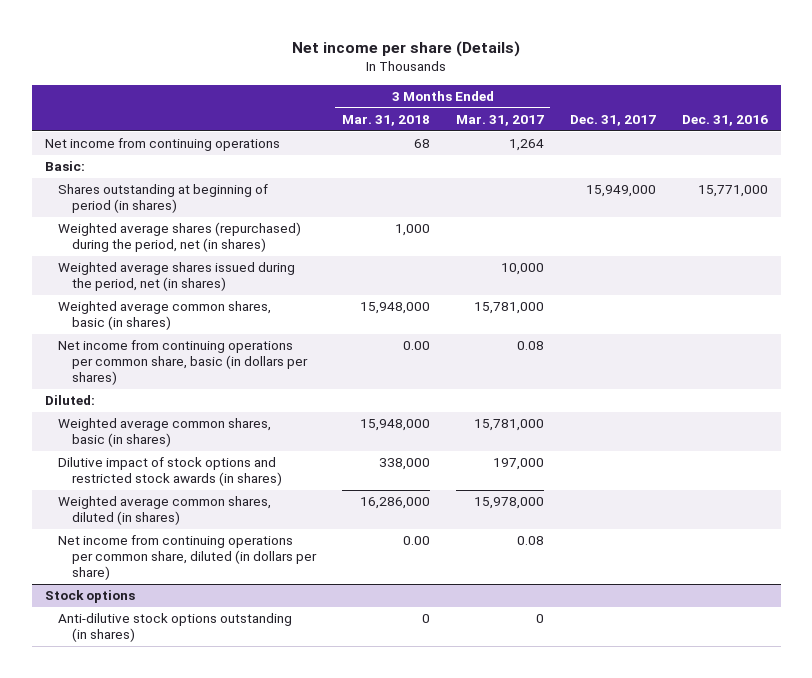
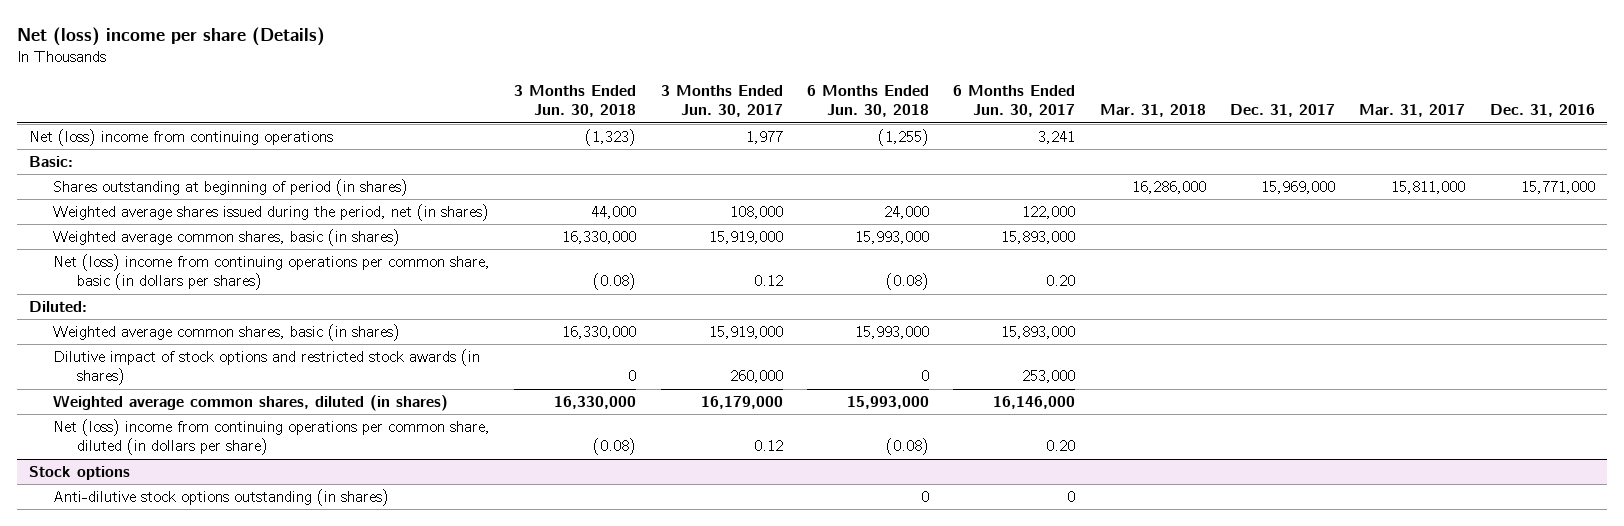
- Net income per share (Details)
+ Net (loss) income per share (Details)
- | 3 Months Ended Mar. 31, 2018 | 3 Months Ended Mar. 31, 2017 | Dec. 31, 2017 | Dec. 31, 2016
+ | 3 Months Ended Jun. 30, 2018 | 3 Months Ended Jun. 30, 2017 | 6 Months Ended Jun. 30, 2018 | 6 Months Ended Jun. 30, 2017 | Mar. 31, 2018 | Dec. 31, 2017 | Mar. 31, 2017 | Dec. 31, 2016
- Net income from continuing operations | 68 | 1,264 | |
+ Net (loss) income from continuing operations | (1,323) | 1,977 | (1,255) | 3,241 | | | |
- Shares outstanding at beginning of period (in shares) | | | 15,949,000 | 15,771,000
- Weighted average shares (repurchased) during the period, net (in shares) | 1,000 | | |
+ Shares outstanding at beginning of period (in shares) | | | | | 16,286,000 | 15,969,000 | 15,811,000 | 15,771,000
- Net income from continuing operations per common share, basic (in dollars per shares) | 0.00 | 0.08 | |
+ Net (loss) income from continuing operations per common share, basic (in dollars per shares) | (0.08) | 0.12 | (0.08) | 0.20 | | | |
- Net income from continuing operations per common share, diluted (in dollars per share) | 0.00 | 0.08 | |
+ Net (loss) income from continuing operations per common share, diluted (in dollars per share) | (0.08) | 0.12 | (0.08) | 0.20 | | | |

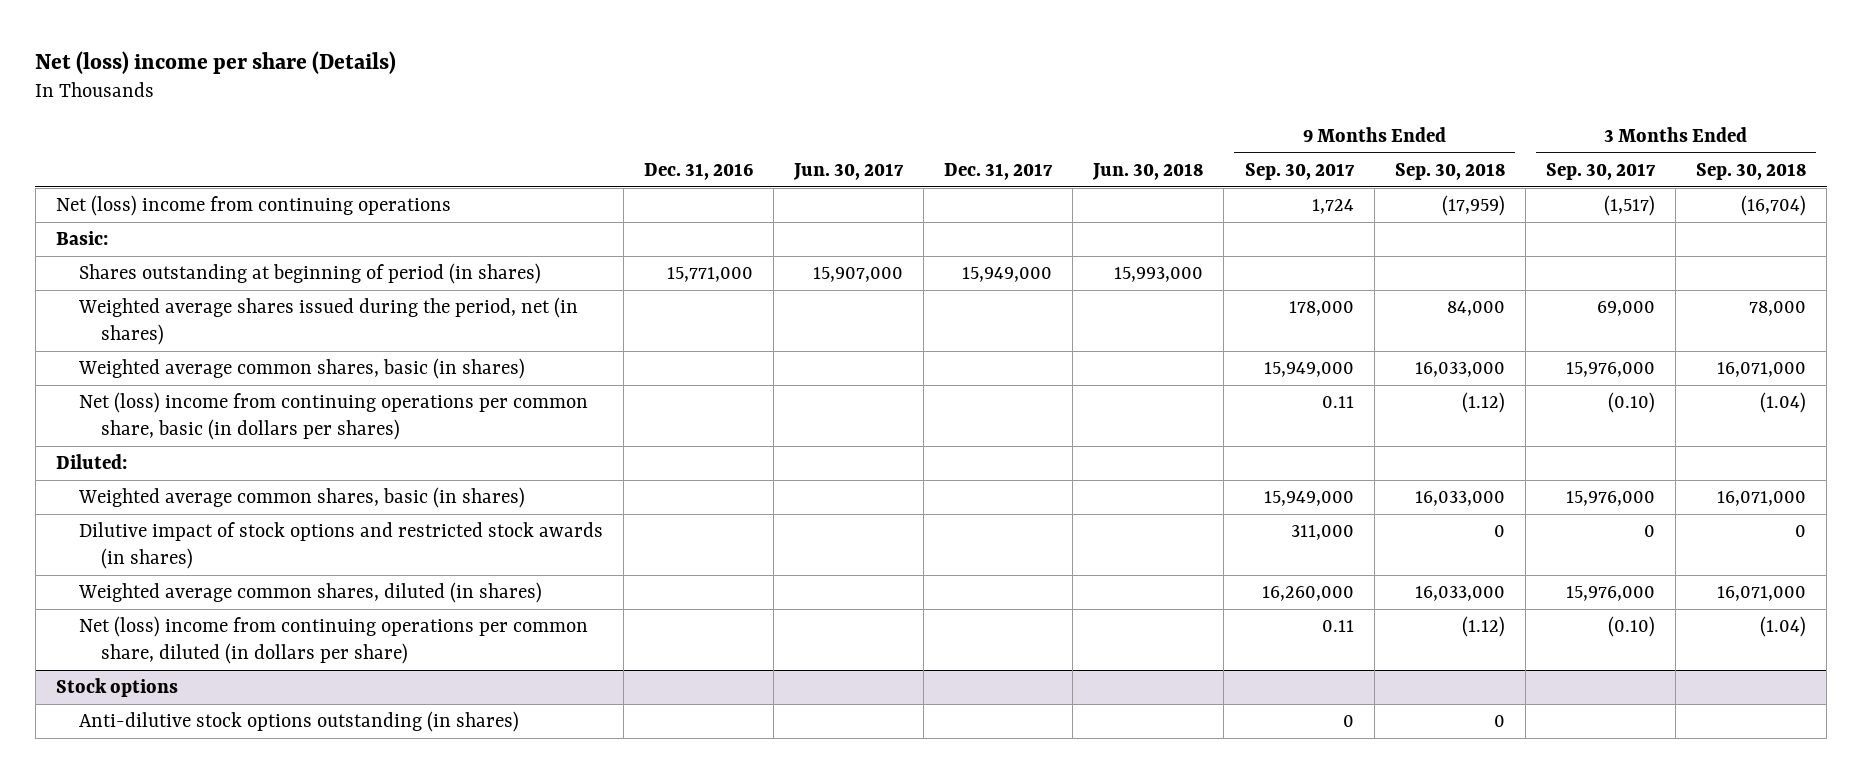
- | 3 Months Ended Jun. 30, 2018 | 3 Months Ended Jun. 30, 2017 | 6 Months Ended Jun. 30, 2018 | 6 Months Ended Jun. 30, 2017 | Mar. 31, 2018 | Dec. 31, 2017 | Mar. 31, 2017 | Dec. 31, 2016
+ | Dec. 31, 2016 | Jun. 30, 2017 | Dec. 31, 2017 | Jun. 30, 2018 | 9 Months Ended Sep. 30, 2017 | 9 Months Ended Sep. 30, 2018 | 3 Months Ended Sep. 30, 2017 | 3 Months Ended Sep. 30, 2018
- Shares outstanding at beginning of period (in shares) | | | | | 16,286,000 | 15,969,000 | 15,811,000 | 15,771,000
+ Shares outstanding at beginning of period (in shares) | 15,771,000 | 15,907,000 | 15,949,000 | 15,993,000 | | | |

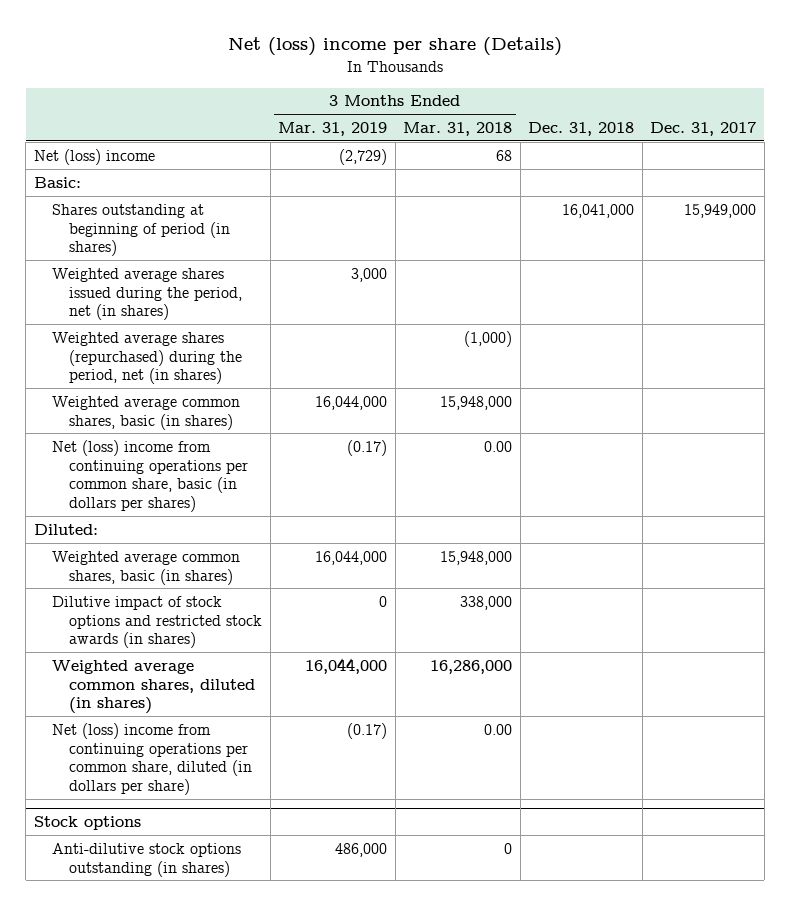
- | Dec. 31, 2016 | Jun. 30, 2017 | Dec. 31, 2017 | Jun. 30, 2018 | 9 Months Ended Sep. 30, 2017 | 9 Months Ended Sep. 30, 2018 | 3 Months Ended Sep. 30, 2017 | 3 Months Ended Sep. 30, 2018
+ | 3 Months Ended Mar. 31, 2019 | 3 Months Ended Mar. 31, 2018 | Dec. 31, 2018 | Dec. 31, 2017
- Net (loss) income from continuing operations | | | | | 1,724 | (17,959) | (1,517) | (16,704)
+ Net (loss) income | (2,729) | 68 | |
+ Weighted average shares (repurchased) during the period, net (in shares) | | (1,000) | |

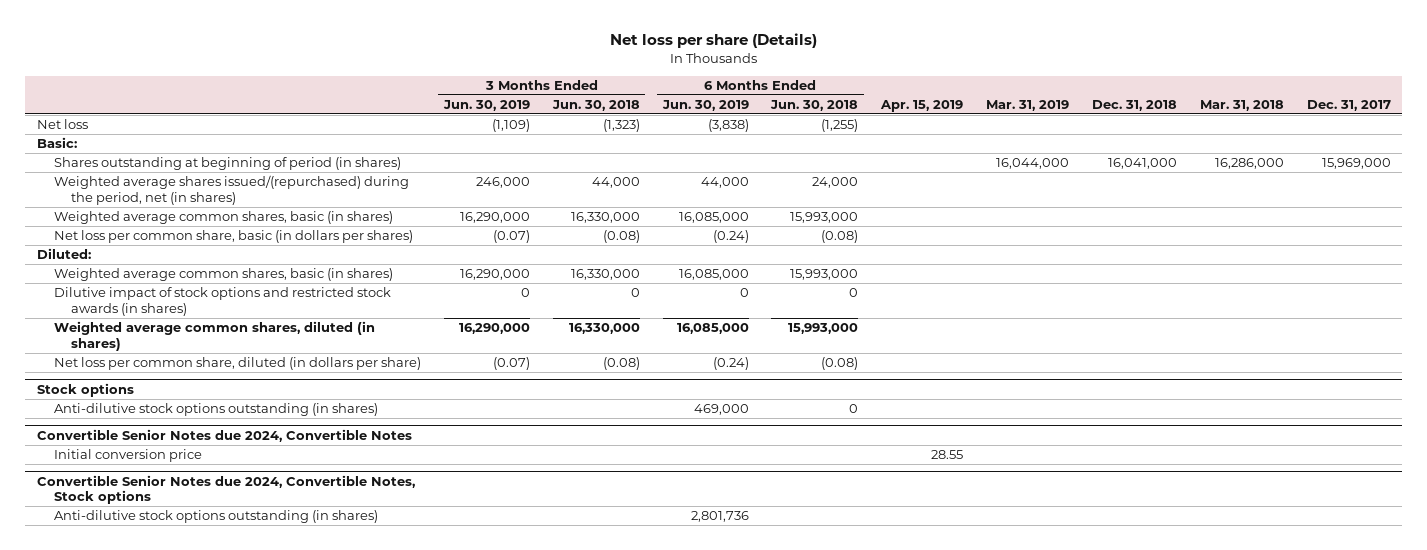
- Net (loss) income per share (Details)
+ Net loss per share (Details)
- | 3 Months Ended Mar. 31, 2019 | 3 Months Ended Mar. 31, 2018 | Dec. 31, 2018 | Dec. 31, 2017
+ | 3 Months Ended Jun. 30, 2019 | 3 Months Ended Jun. 30, 2018 | 6 Months Ended Jun. 30, 2019 | 6 Months Ended Jun. 30, 2018 | Apr. 15, 2019 | Mar. 31, 2019 | Dec. 31, 2018 | Mar. 31, 2018 | Dec. 31, 2017
- Net (loss) income | (2,729) | 68 | |
+ Net loss | (1,109) | (1,323) | (3,838) | (1,255) | | | | |
- Shares outstanding at beginning of period (in shares) | | | 16,041,000 | 15,949,000
- Weighted average shares issued during the period, net (in shares) | 3,000 | | |
- Weighted average shares (repurchased) during the period, net (in shares) | | (1,000) | |
+ Shares outstanding at beginning of period (in shares) | | | | | | 16,044,000 | 16,041,000 | 16,286,000 | 15,969,000
+ Weighted average shares issued/(repurchased) during the period, net (in shares) | 246,000 | 44,000 | 44,000 | 24,000 | | | | |
- Net (loss) income from continuing operations per common share, basic (in dollars per shares) | (0.17) | 0.00 | |
+ Net loss per common share, basic (in dollars per shares) | (0.07) | (0.08) | (0.24) | (0.08) | | | | |
- Net (loss) income from continuing operations per common share, diluted (in dollars per share) | (0.17) | 0.00 | |
+ Net loss per common share, diluted (in dollars per share) | (0.07) | (0.08) | (0.24) | (0.08) | | | | |
+ Convertible Senior Notes due 2024, Convertible Notes
+ Initial conversion price | | | | | 28.55 | | | |
+ Convertible Senior Notes due 2024, Convertible Notes, Stock options
+ Anti-dilutive stock options outstanding (in shares) | | | 2,801,736 | | | | | |

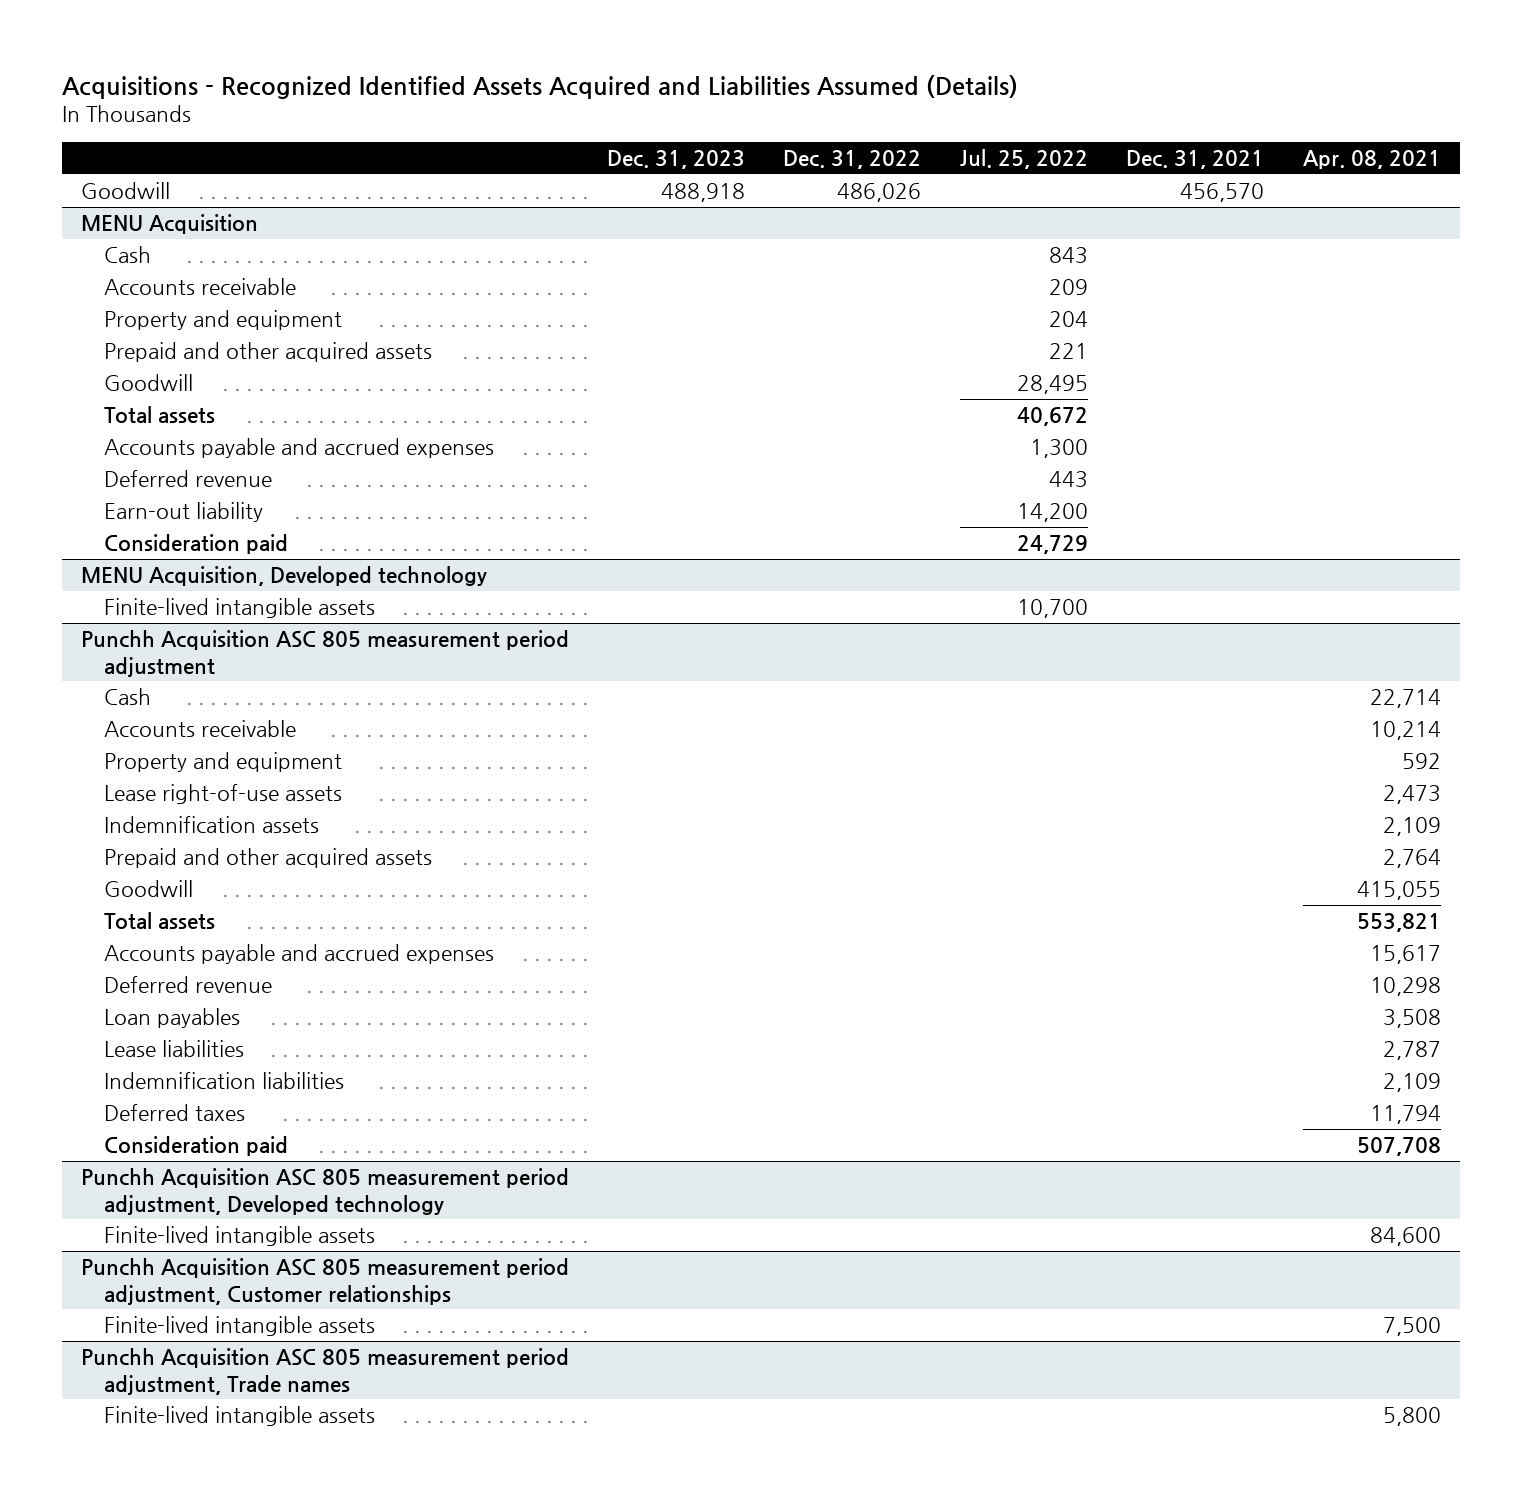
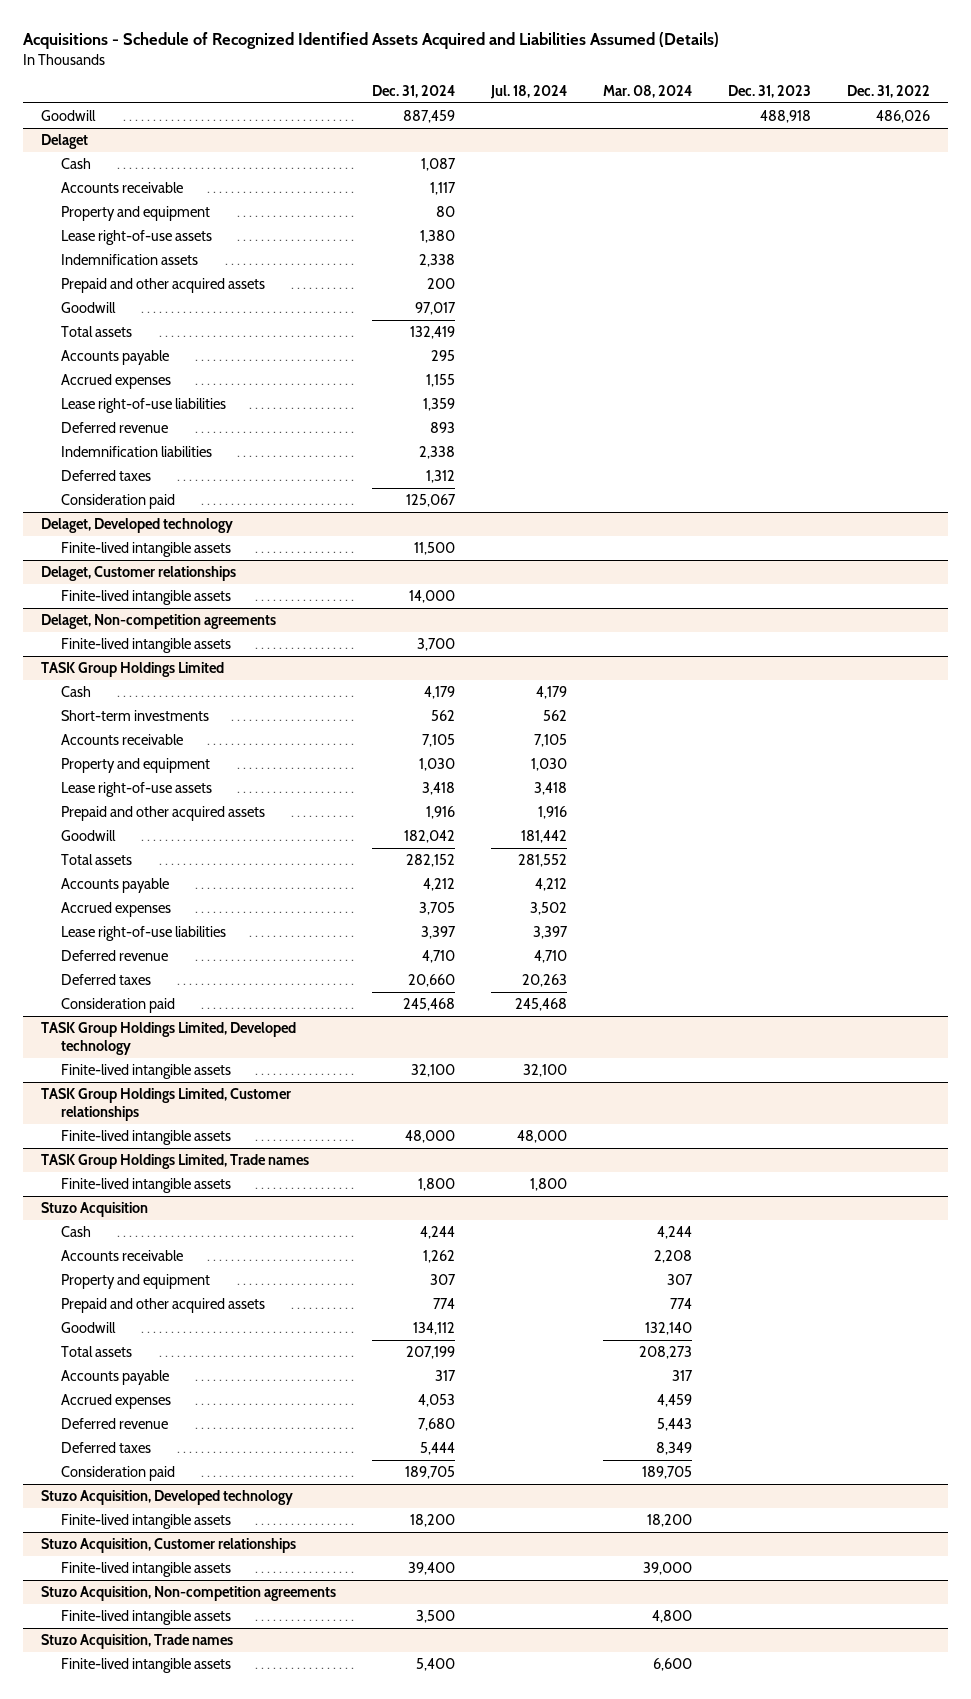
- Acquisitions - Recognized Identified Assets Acquired and Liabilities Assumed (Details)
+ Acquisitions - Schedule of Recognized Identified Assets Acquired and Liabilities Assumed (Details)
- | Dec. 31, 2023 | Dec. 31, 2022 | Jul. 25, 2022 | Dec. 31, 2021 | Apr. 08, 2021
+ | Dec. 31, 2024 | Jul. 18, 2024 | Mar. 08, 2024 | Dec. 31, 2023 | Dec. 31, 2022
- MENU Acquisition
- Cash | | | 843 | |
- Accounts receivable | | | 209 | |
- Property and equipment | | | 204 | |
- Prepaid and other acquired assets | | | 221 | |
- Goodwill | | | 28,495 | |
- Total assets | | | 40,672 | |
- Accounts payable and accrued expenses | | | 1,300 | |
- Deferred revenue | | | 443 | |
- Earn-out liability | | | 14,200 | |
- Consideration paid | | | 24,729 | |
- MENU Acquisition, Developed technology
+ Delaget
+ Cash | 1,087 | | | |
+ Accounts receivable | 1,117 | | | |
+ Property and equipment | 80 | | | |
+ Lease right-of-use assets | 1,380 | | | |
+ Indemnification assets | 2,338 | | | |
+ Prepaid and other acquired assets | 200 | | | |
+ Goodwill | 97,017 | | | |
+ Total assets | 132,419 | | | |
+ Accounts payable | 295 | | | |
+ Accrued expenses | 1,155 | | | |
+ Lease right-of-use liabilities | 1,359 | | | |
+ Deferred revenue | 893 | | | |
+ Indemnification liabilities | 2,338 | | | |
+ Deferred taxes | 1,312 | | | |
+ Consideration paid | 125,067 | | | |
+ Delaget, Developed technology
+ Finite-lived intangible assets | 11,500 | | | |
+ Delaget, Customer relationships
+ Finite-lived intangible assets | 14,000 | | | |
+ Delaget, Non-competition agreements
+ Finite-lived intangible assets | 3,700 | | | |
+ TASK Group Holdings Limited
+ Cash | 4,179 | 4,179 | | |
+ Short-term investments | 562 | 562 | | |
+ Accounts receivable | 7,105 | 7,105 | | |
+ Property and equipment | 1,030 | 1,030 | | |
+ Lease right-of-use assets | 3,418 | 3,418 | | |
+ Prepaid and other acquired assets | 1,916 | 1,916 | | |
+ Goodwill | 182,042 | 181,442 | | |
+ Total assets | 282,152 | 281,552 | | |
+ Accounts payable | 4,212 | 4,212 | | |
+ Accrued expenses | 3,705 | 3,502 | | |
+ Lease right-of-use liabilities | 3,397 | 3,397 | | |
+ Deferred revenue | 4,710 | 4,710 | | |
+ Deferred taxes | 20,660 | 20,263 | | |
+ Consideration paid | 245,468 | 245,468 | | |
+ TASK Group Holdings Limited, Developed technology
+ Finite-lived intangible assets | 32,100 | 32,100 | | |
+ TASK Group Holdings Limited, Customer relationships
+ Finite-lived intangible assets | 48,000 | 48,000 | | |
+ TASK Group Holdings Limited, Trade names
+ Finite-lived intangible assets | 1,800 | 1,800 | | |
+ Stuzo Acquisition
+ Cash | 4,244 | | 4,244 | |
+ Accounts receivable | 1,262 | | 2,208 | |
+ Property and equipment | 307 | | 307 | |
+ Prepaid and other acquired assets | 774 | | 774 | |
+ Goodwill | 134,112 | | 132,140 | |
+ Total assets | 207,199 | | 208,273 | |
+ Accounts payable | 317 | | 317 | |
+ Accrued expenses | 4,053 | | 4,459 | |
+ Deferred revenue | 7,680 | | 5,443 | |
+ Deferred taxes | 5,444 | | 8,349 | |
+ Consideration paid | 189,705 | | 189,705 | |
+ Stuzo Acquisition, Developed technology
- Punchh Acquisition ASC 805 measurement period adjustment
- Cash | | | | | 22,714
- Accounts receivable | | | | | 10,214
- Property and equipment | | | | | 592
- Lease right-of-use assets | | | | | 2,473
- Indemnification assets | | | | | 2,109
- Prepaid and other acquired assets | | | | | 2,764
- Goodwill | | | | | 415,055
- Total assets | | | | | 553,821
- Accounts payable and accrued expenses | | | | | 15,617
- Deferred revenue | | | | | 10,298
- Loan payables | | | | | 3,508
- Lease liabilities | | | | | 2,787
- Indemnification liabilities | | | | | 2,109
- Deferred taxes | | | | | 11,794
- Consideration paid | | | | | 507,708
- Punchh Acquisition ASC 805 measurement period adjustment, Developed technology
- Finite-lived intangible assets | | | | | 84,600
- Punchh Acquisition ASC 805 measurement period adjustment, Customer relationships
- Finite-lived intangible assets | | | | | 7,500
- Punchh Acquisition ASC 805 measurement period adjustment, Trade names
- Finite-lived intangible assets | | | | | 5,800
+ Stuzo Acquisition, Customer relationships
+ Finite-lived intangible assets | 39,400 | | 39,000 | |
+ Stuzo Acquisition, Non-competition agreements
+ Finite-lived intangible assets | 3,500 | | 4,800 | |
+ Stuzo Acquisition, Trade names
+ Finite-lived intangible assets | 5,400 | | 6,600 | |

